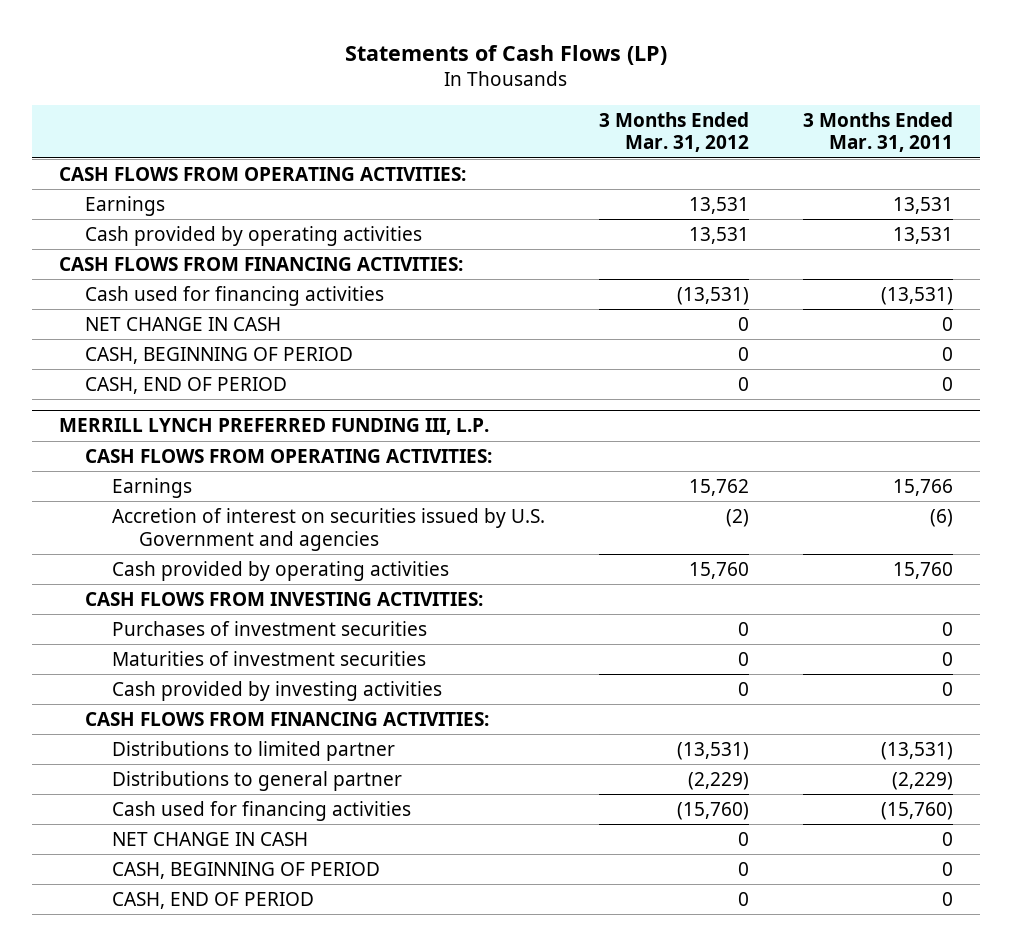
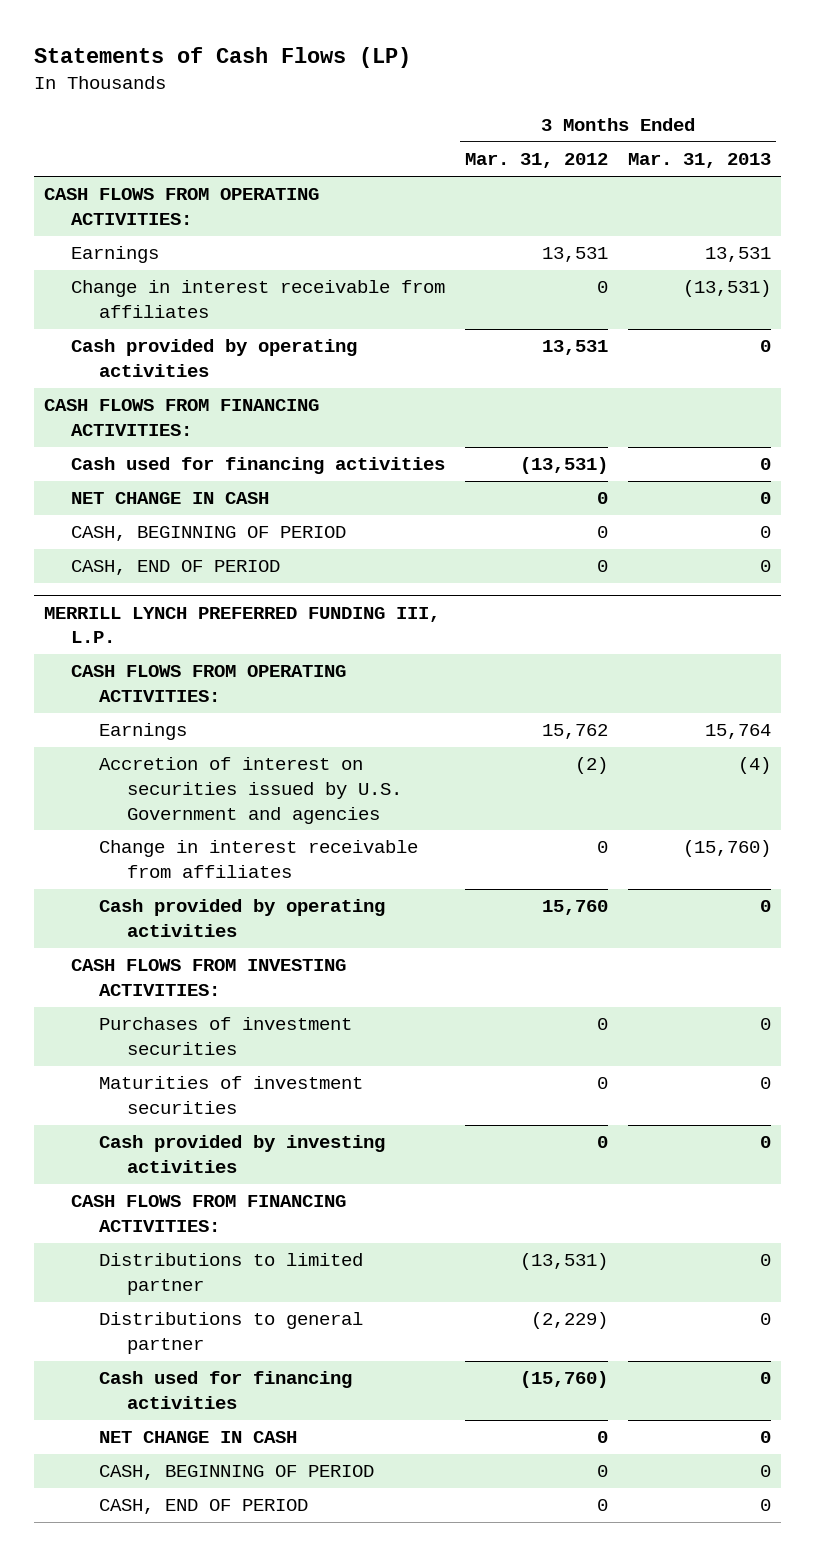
- | 3 Months Ended Mar. 31, 2012 | 3 Months Ended Mar. 31, 2011
+ | 3 Months Ended Mar. 31, 2012 | 3 Months Ended Mar. 31, 2013
+ Change in interest receivable from affiliates | 0 | (13,531)
@ MERRILL LYNCH PREFERRED FUNDING III, L.P.
+ Change in interest receivable from affiliates | 0 | (15,760)

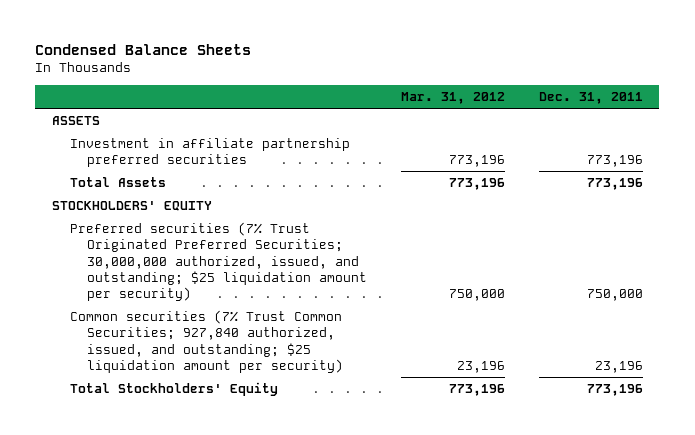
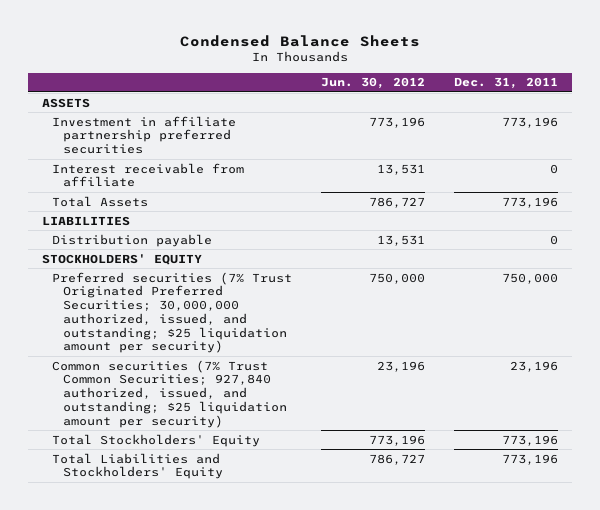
- | Mar. 31, 2012 | Dec. 31, 2011
+ | Jun. 30, 2012 | Dec. 31, 2011
+ Interest receivable from affiliate | 13,531 | 0
+ LIABILITIES
+ Distribution payable | 13,531 | 0
+ Total Liabilities and Stockholders' Equity | 786,727 | 773,196

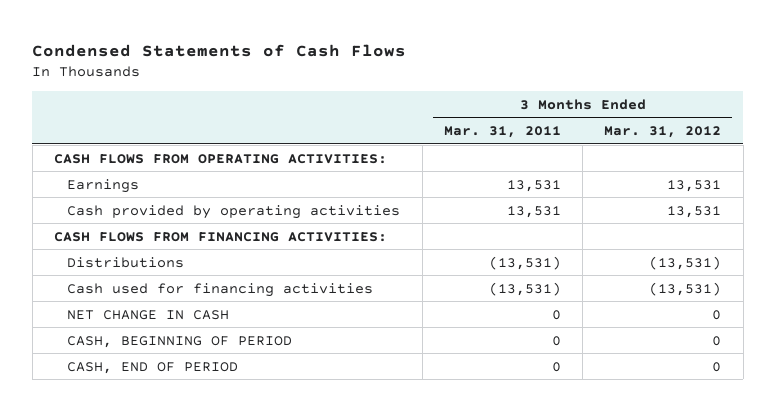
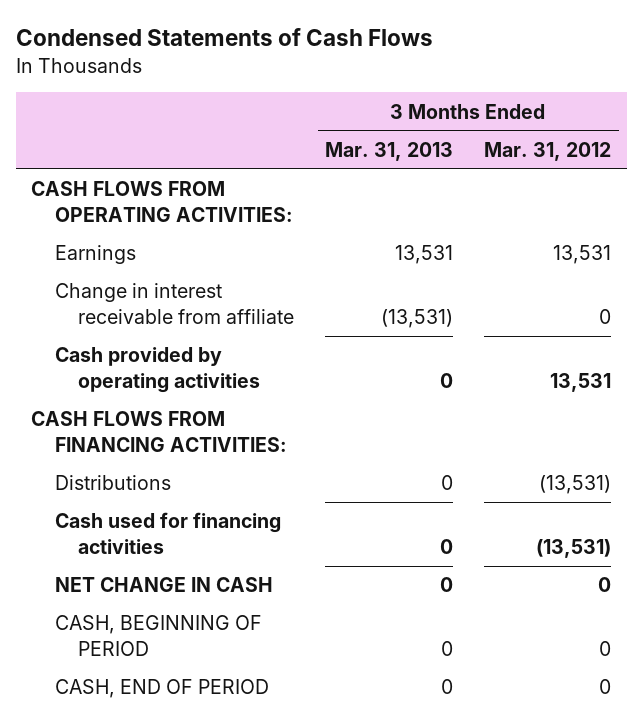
- | 3 Months Ended Mar. 31, 2011 | 3 Months Ended Mar. 31, 2012
+ | 3 Months Ended Mar. 31, 2013 | 3 Months Ended Mar. 31, 2012
+ Change in interest receivable from affiliate | (13,531) | 0

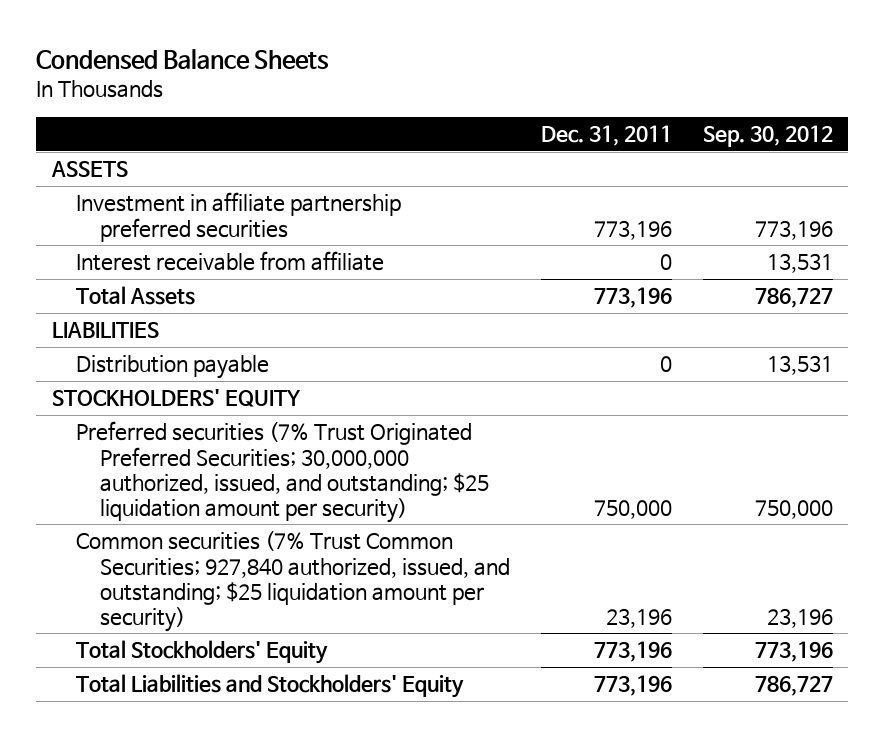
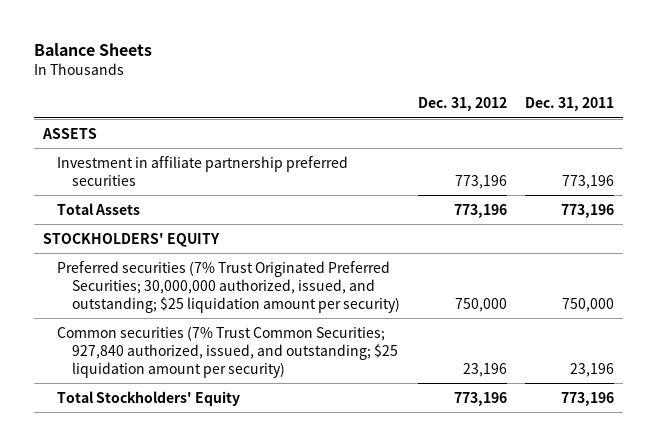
- Condensed Balance Sheets
+ Balance Sheets
- | Dec. 31, 2011 | Sep. 30, 2012
+ | Dec. 31, 2012 | Dec. 31, 2011
- Interest receivable from affiliate | 0 | 13,531
- LIABILITIES
- Distribution payable | 0 | 13,531
- Total Liabilities and Stockholders' Equity | 773,196 | 786,727

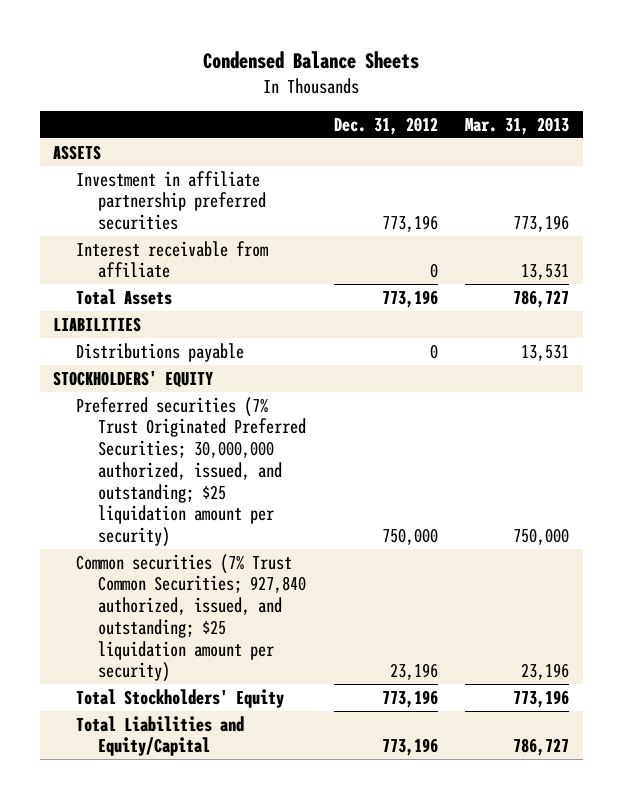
- Balance Sheets
+ Condensed Balance Sheets
- | Dec. 31, 2012 | Dec. 31, 2011
+ | Dec. 31, 2012 | Mar. 31, 2013
+ Interest receivable from affiliate | 0 | 13,531
+ LIABILITIES
+ Distributions payable | 0 | 13,531
+ Total Liabilities and Equity/Capital | 773,196 | 786,727

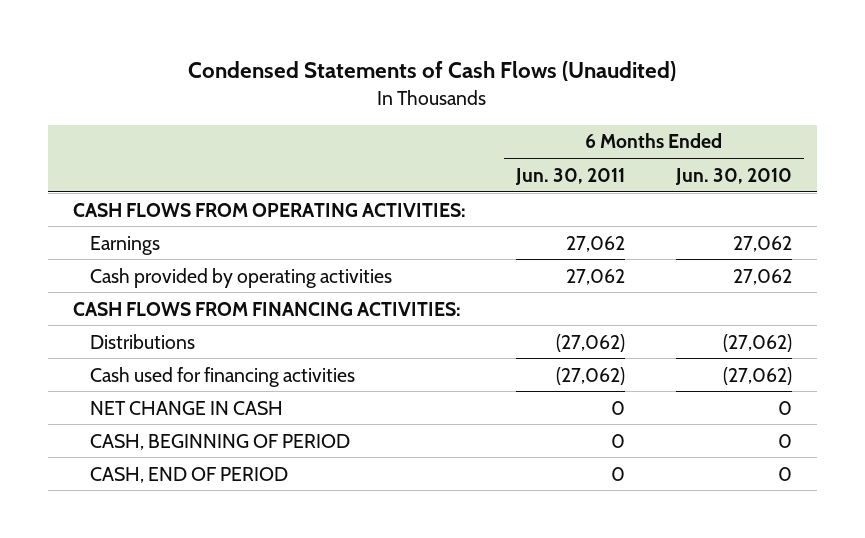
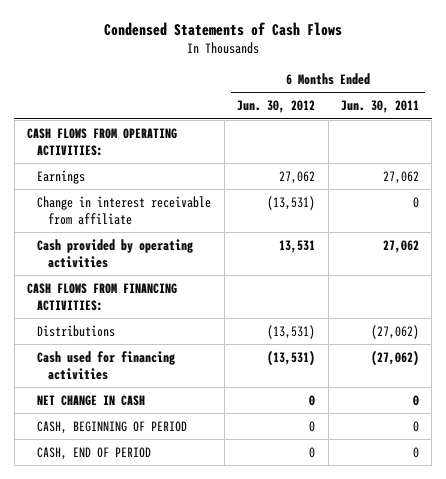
- Condensed Statements of Cash Flows (Unaudited)
+ Condensed Statements of Cash Flows
- | 6 Months Ended Jun. 30, 2011 | 6 Months Ended Jun. 30, 2010
+ | 6 Months Ended Jun. 30, 2012 | 6 Months Ended Jun. 30, 2011
+ Change in interest receivable from affiliate | (13,531) | 0

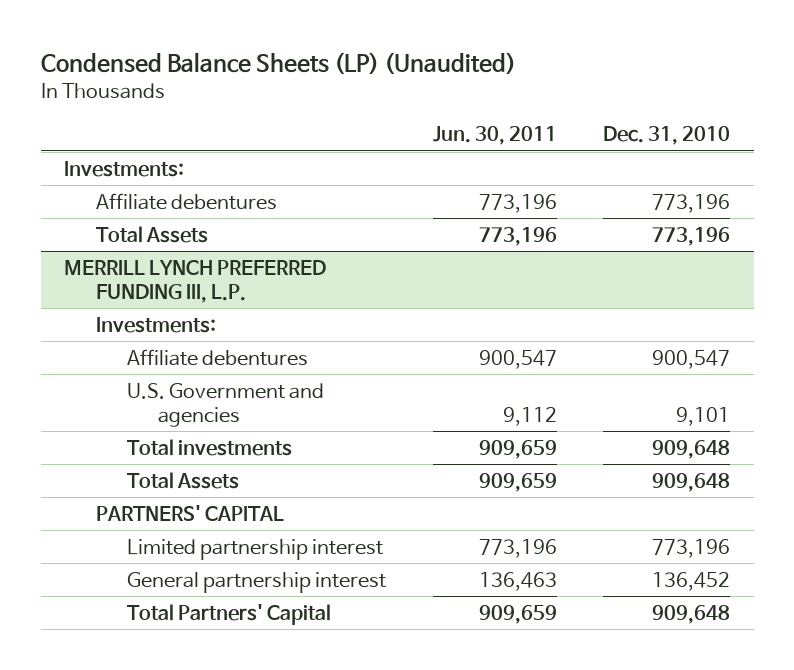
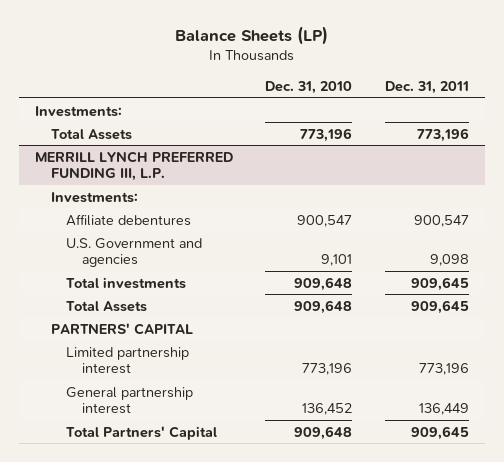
- Condensed Balance Sheets (LP) (Unaudited)
+ Balance Sheets (LP)
- | Jun. 30, 2011 | Dec. 31, 2010
+ | Dec. 31, 2010 | Dec. 31, 2011
- Affiliate debentures | 773,196 | 773,196

